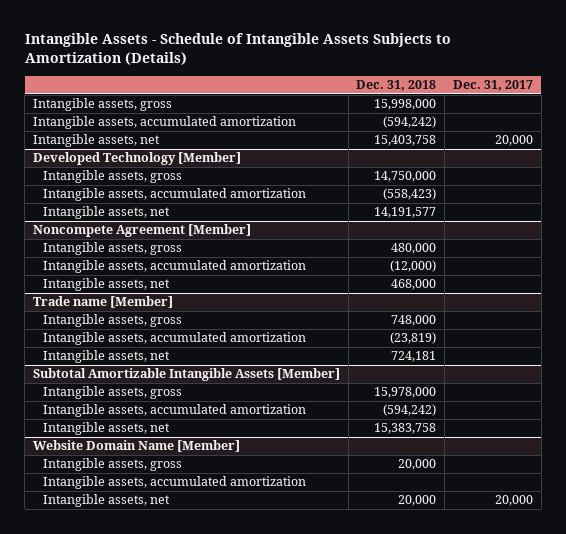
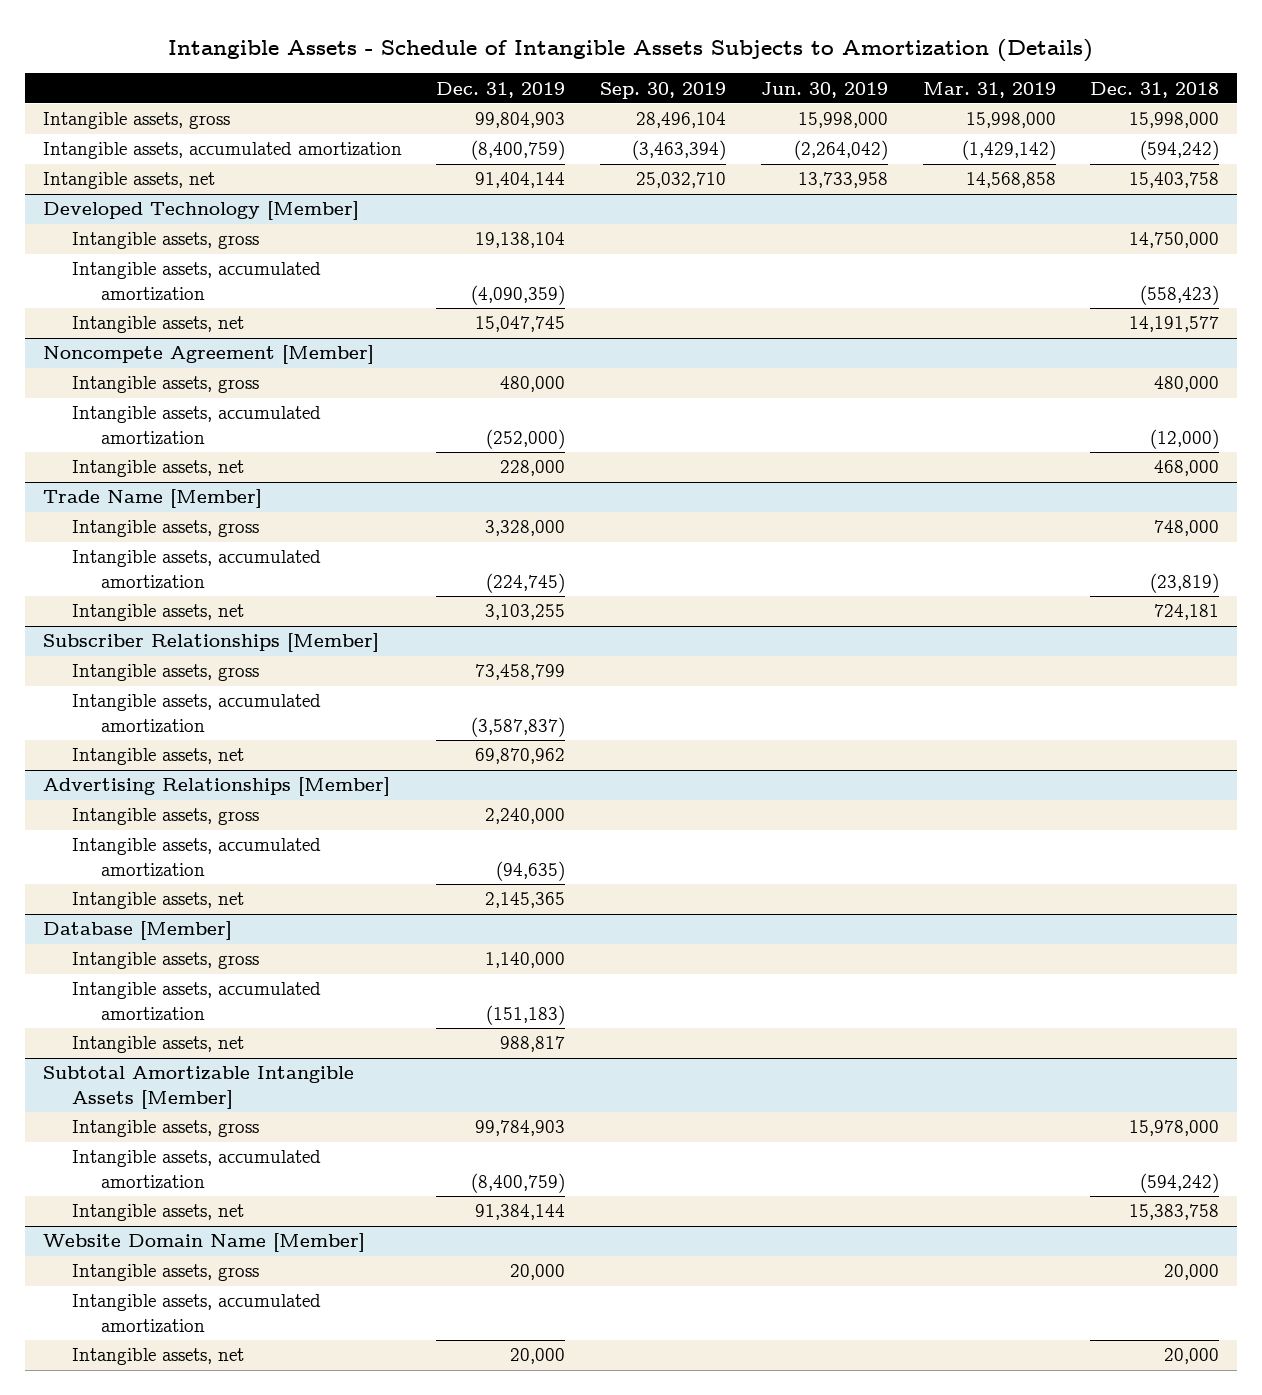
- | Dec. 31, 2018 | Dec. 31, 2017
+ | Dec. 31, 2019 | Sep. 30, 2019 | Jun. 30, 2019 | Mar. 31, 2019 | Dec. 31, 2018
- Trade name [Member]
+ Trade Name [Member]
+ Subscriber Relationships [Member]
+ Intangible assets, gross | 73,458,799 | | | |
+ Intangible assets, accumulated amortization | (3,587,837) | | | |
+ Intangible assets, net | 69,870,962 | | | |
+ Advertising Relationships [Member]
+ Intangible assets, gross | 2,240,000 | | | |
+ Intangible assets, accumulated amortization | (94,635) | | | |
+ Intangible assets, net | 2,145,365 | | | |
+ Database [Member]
+ Intangible assets, gross | 1,140,000 | | | |
+ Intangible assets, accumulated amortization | (151,183) | | | |
+ Intangible assets, net | 988,817 | | | |

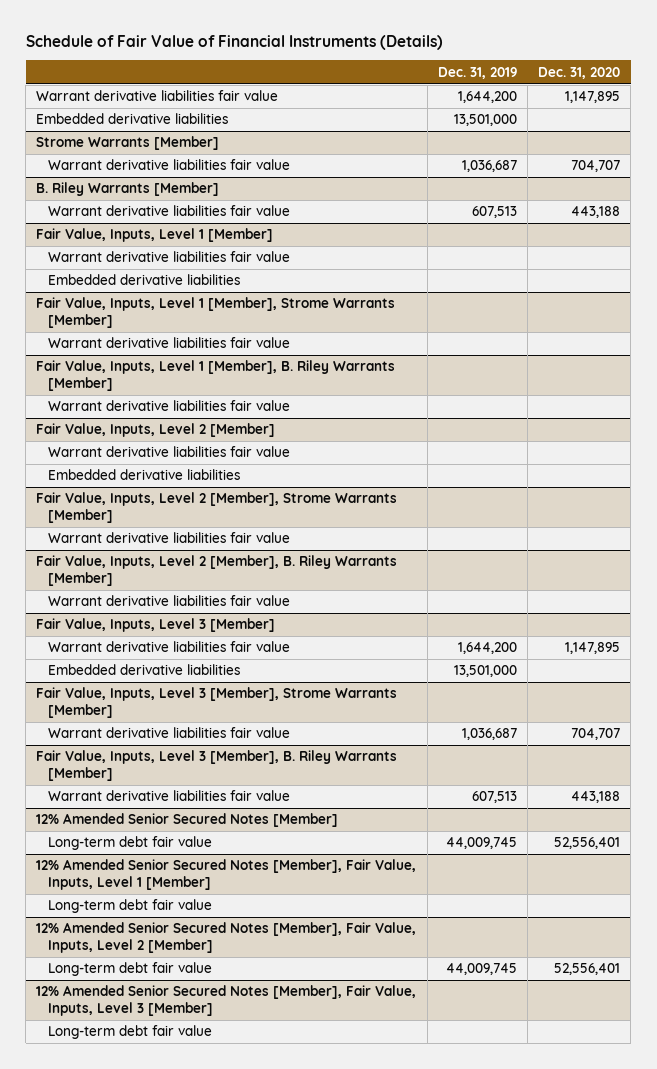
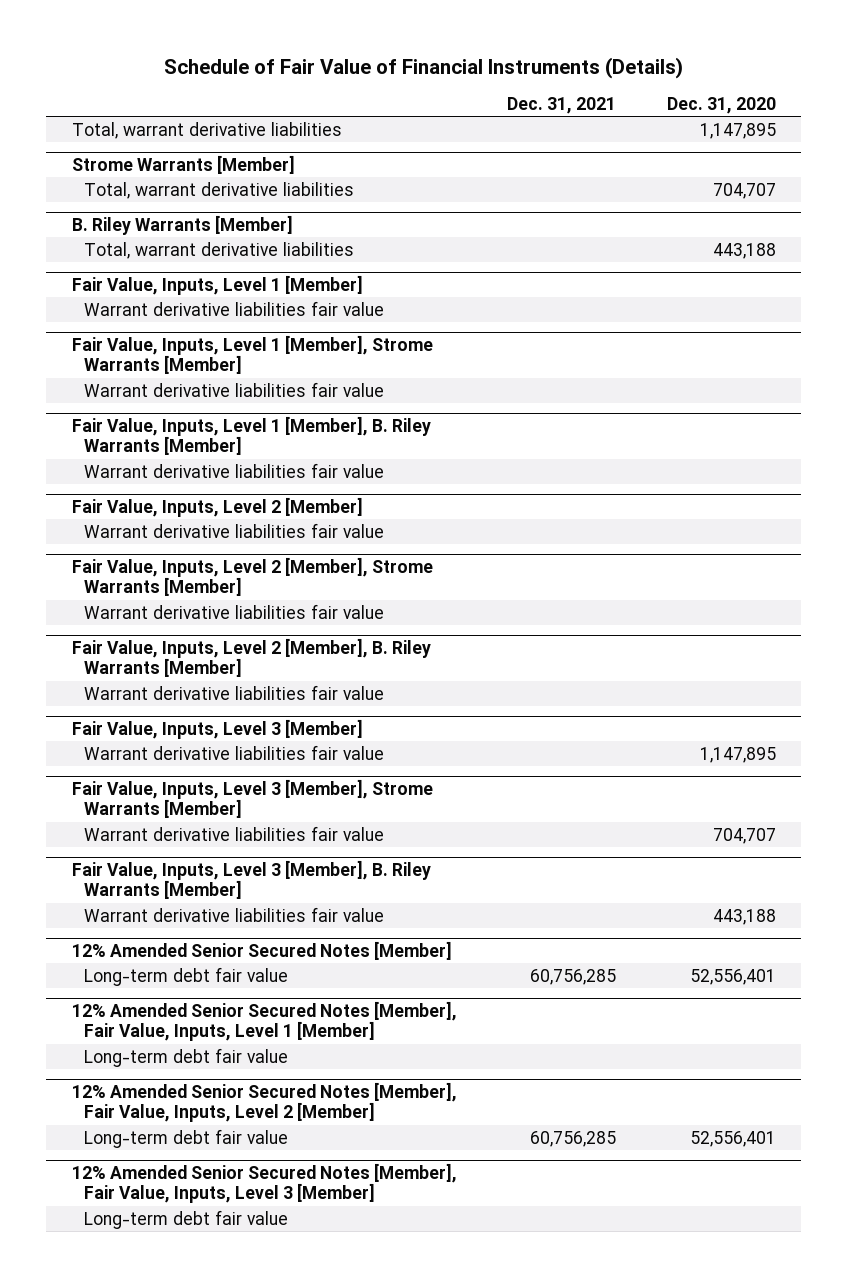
- | Dec. 31, 2019 | Dec. 31, 2020
+ | Dec. 31, 2021 | Dec. 31, 2020
- Warrant derivative liabilities fair value | 1,644,200 | 1,147,895
- Embedded derivative liabilities | 13,501,000 |
+ Total, warrant derivative liabilities | | 1,147,895
@ Strome Warrants [Member]
- Warrant derivative liabilities fair value | 1,036,687 | 704,707
+ Total, warrant derivative liabilities | | 704,707
@ B. Riley Warrants [Member]
- Warrant derivative liabilities fair value | 607,513 | 443,188
+ Total, warrant derivative liabilities | | 443,188
@ Fair Value, Inputs, Level 1 [Member]
- Embedded derivative liabilities
@ Fair Value, Inputs, Level 2 [Member]
- Embedded derivative liabilities
@ Fair Value, Inputs, Level 3 [Member]
- Embedded derivative liabilities | 13,501,000 |

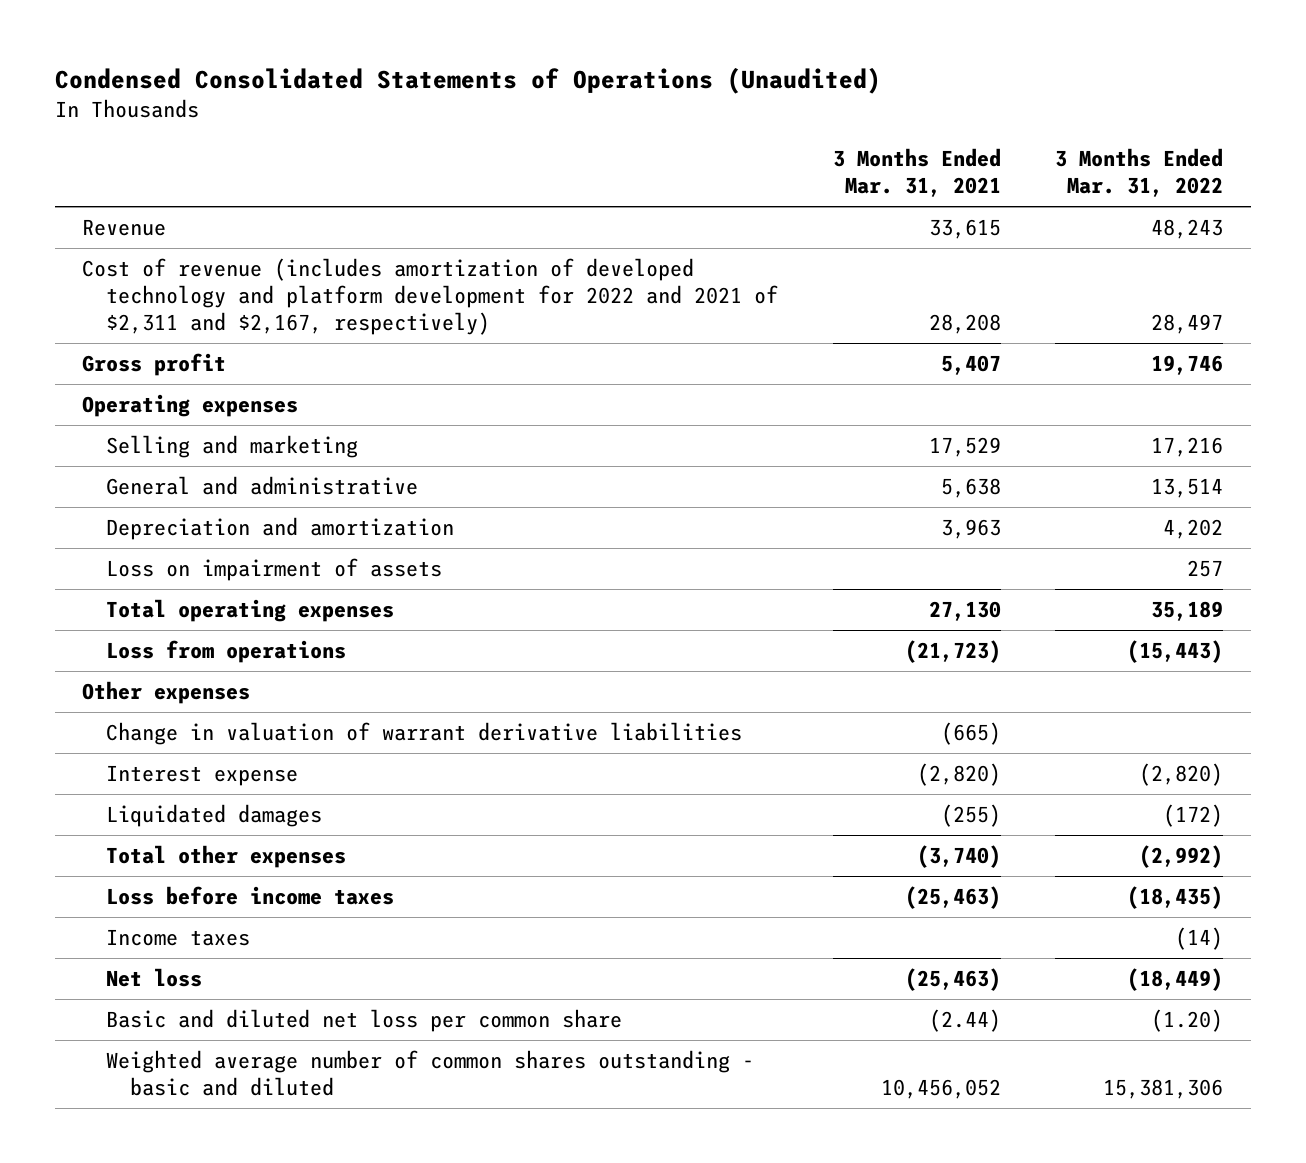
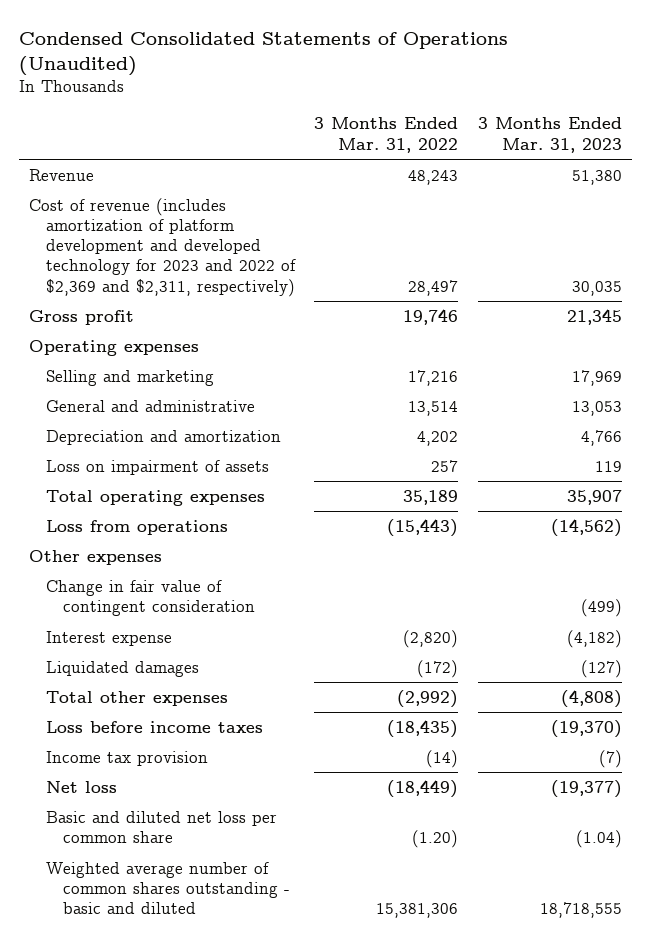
- | 3 Months Ended Mar. 31, 2021 | 3 Months Ended Mar. 31, 2022
+ | 3 Months Ended Mar. 31, 2022 | 3 Months Ended Mar. 31, 2023
- Cost of revenue (includes amortization of developed technology and platform development for 2022 and 2021 of $2,311 and $2,167, respectively) | 28,208 | 28,497
+ Cost of revenue (includes amortization of platform development and developed technology for 2023 and 2022 of $2,369 and $2,311, respectively) | 28,497 | 30,035
- Change in valuation of warrant derivative liabilities | (665) |
+ Change in fair value of contingent consideration | | (499)
- Income taxes | | (14)
+ Income tax provision | (14) | (7)

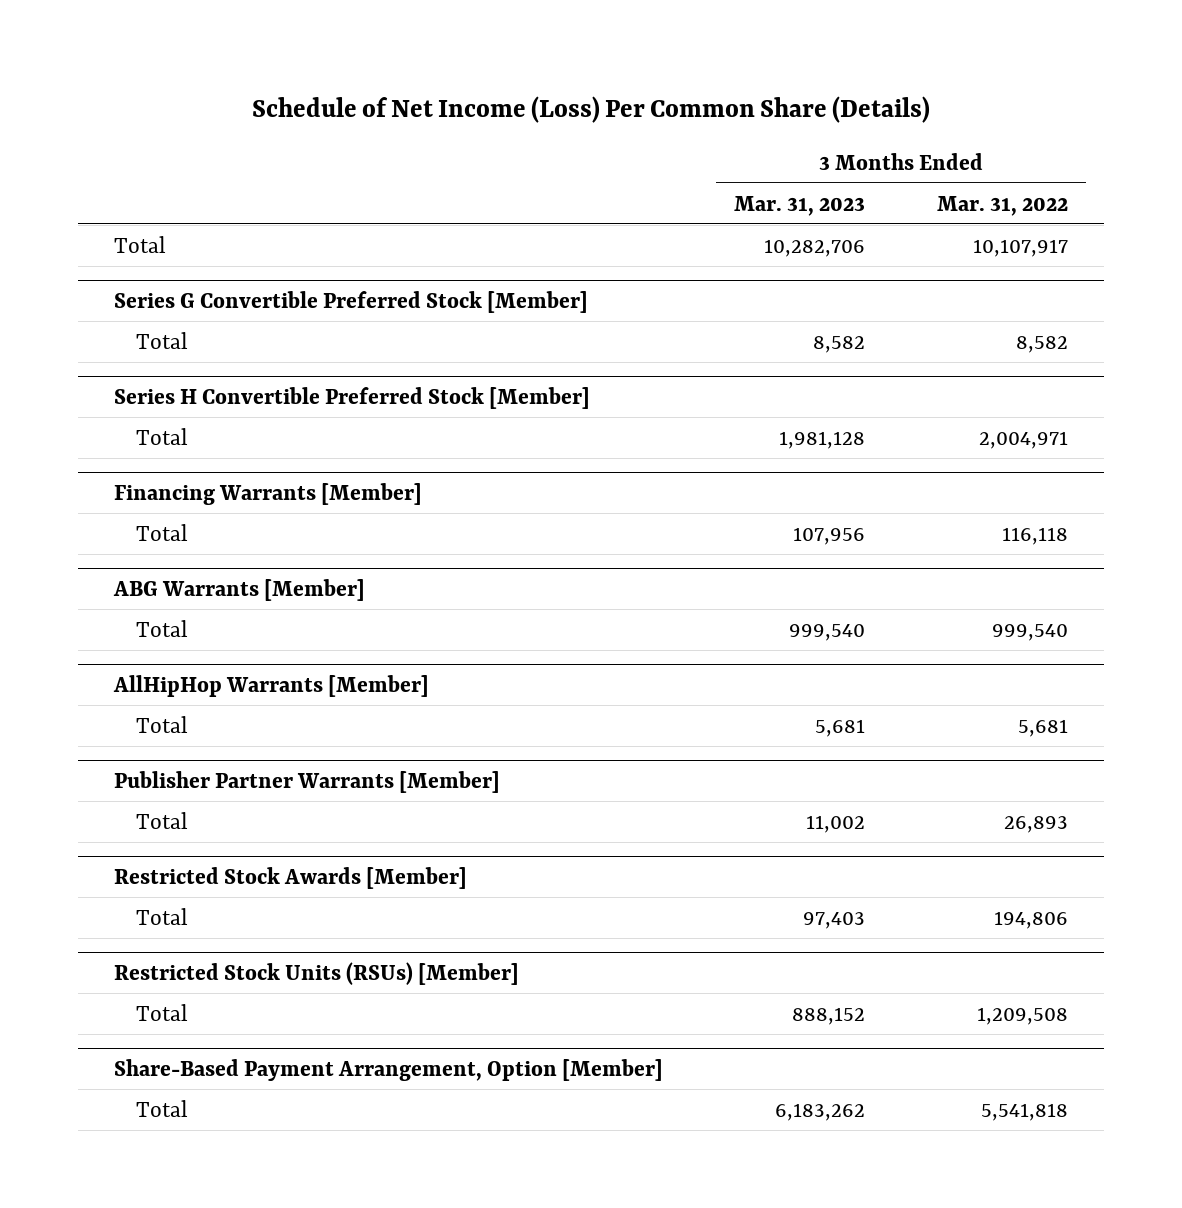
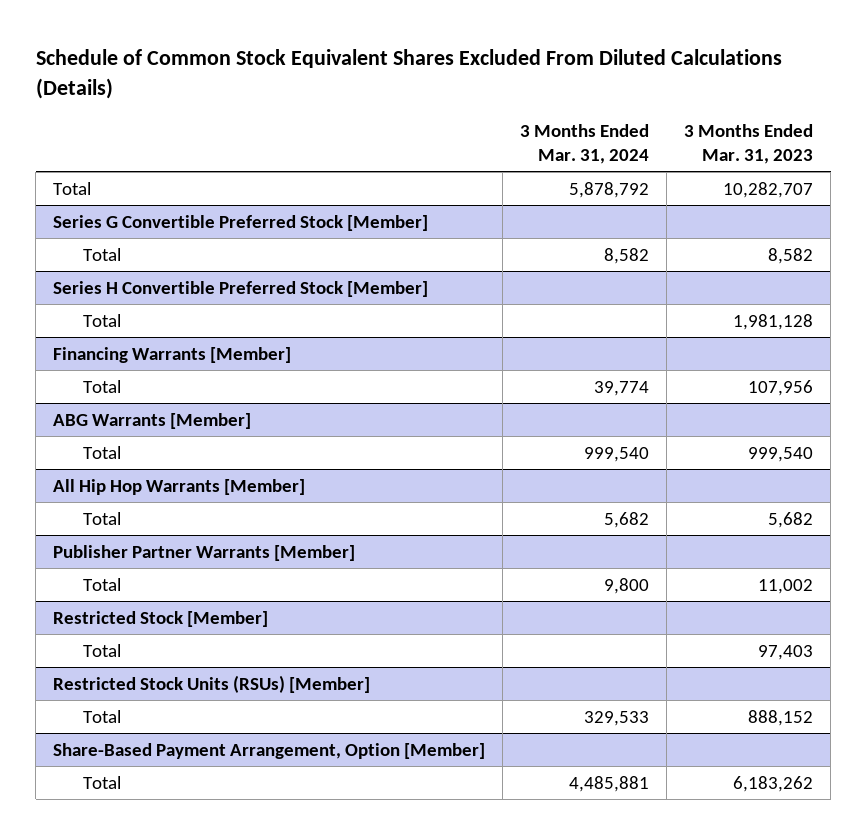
- Schedule of Net Income (Loss) Per Common Share (Details)
+ Schedule of Common Stock Equivalent Shares Excluded From Diluted Calculations (Details)
- | 3 Months Ended Mar. 31, 2023 | 3 Months Ended Mar. 31, 2022
+ | 3 Months Ended Mar. 31, 2024 | 3 Months Ended Mar. 31, 2023
- Total | 10,282,706 | 10,107,917
+ Total | 5,878,792 | 10,282,707
- AllHipHop Warrants [Member]
- Total | 5,681 | 5,681
+ All Hip Hop Warrants [Member]
+ Total | 5,682 | 5,682
- Restricted Stock Awards [Member]
+ Restricted Stock [Member]

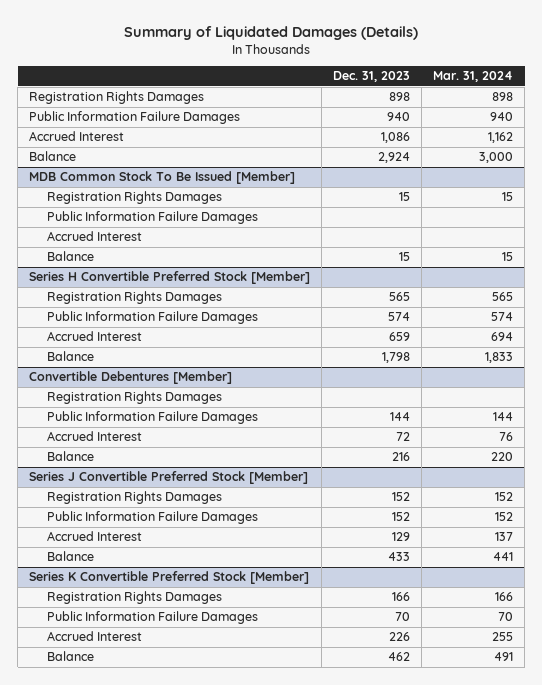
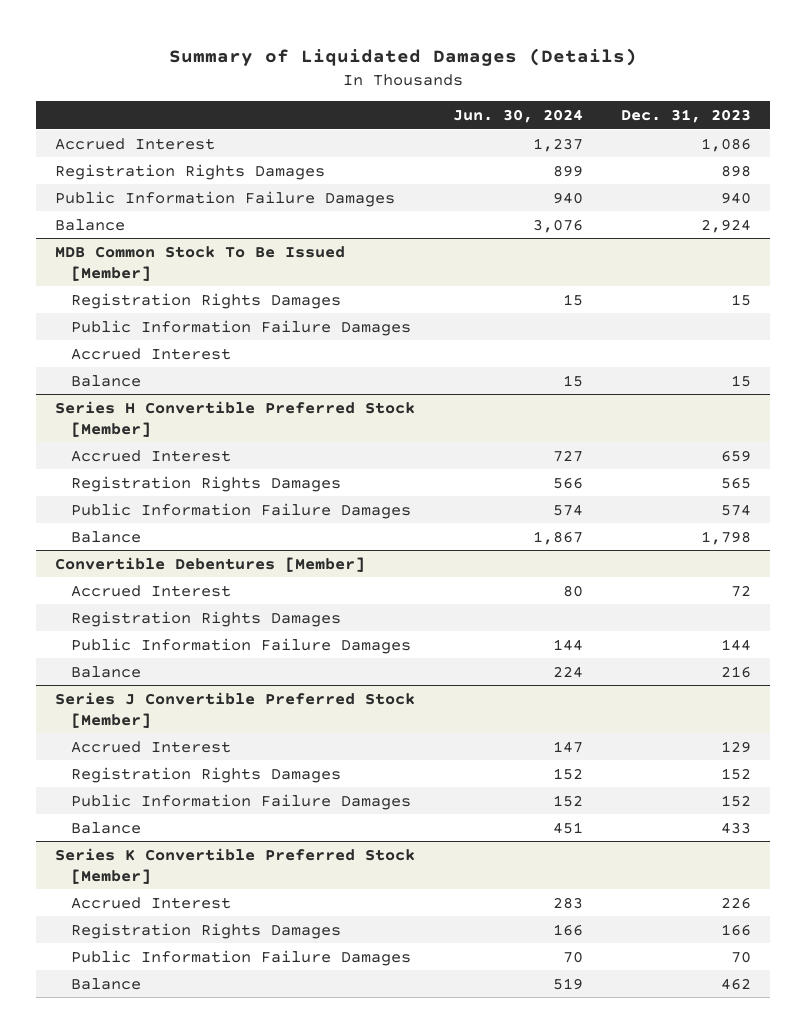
- | Dec. 31, 2023 | Mar. 31, 2024
+ | Jun. 30, 2024 | Dec. 31, 2023
moved up: Accrued Interest | 1,237 | 1,086
@ Series H Convertible Preferred Stock [Member]
moved up: Accrued Interest | 727 | 659
@ Convertible Debentures [Member]
moved up: Accrued Interest | 80 | 72
@ Series J Convertible Preferred Stock [Member]
moved up: Accrued Interest | 147 | 129
@ Series K Convertible Preferred Stock [Member]
moved up: Accrued Interest | 283 | 226

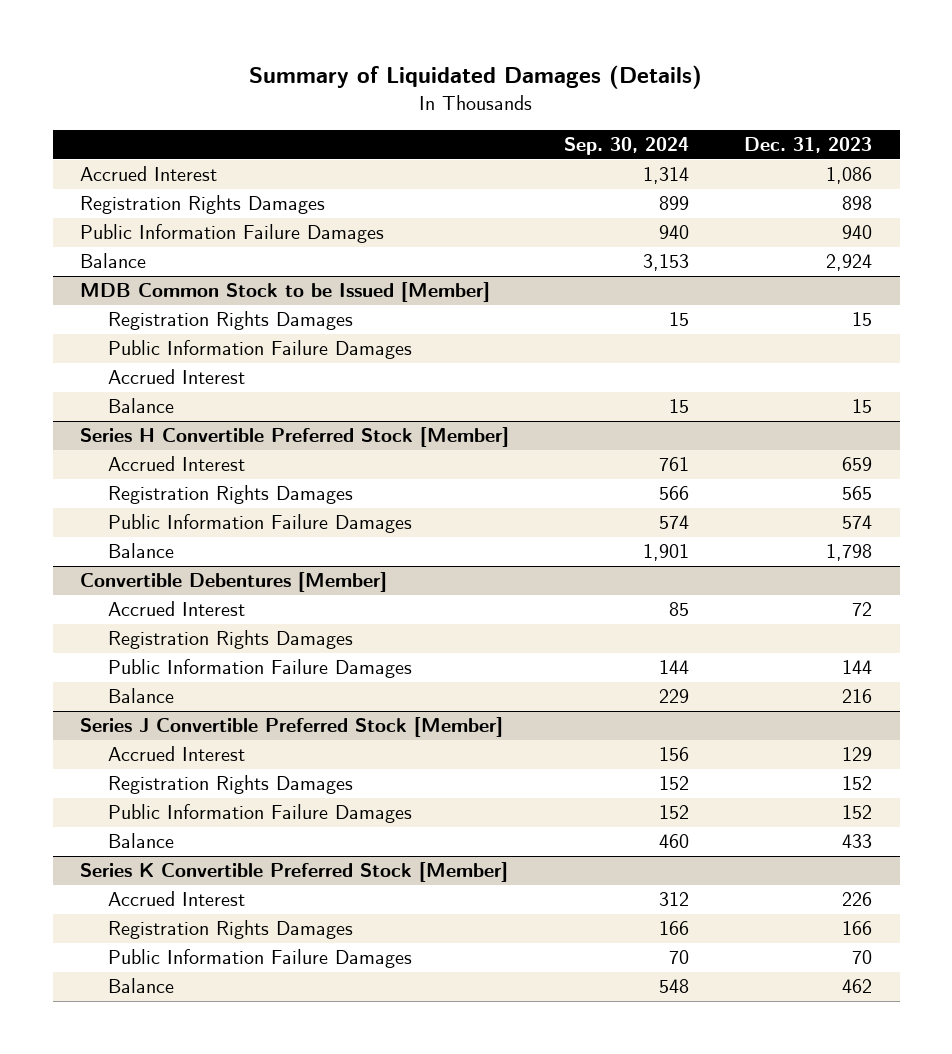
- | Jun. 30, 2024 | Dec. 31, 2023
+ | Sep. 30, 2024 | Dec. 31, 2023
- MDB Common Stock To Be Issued [Member]
+ MDB Common Stock to be Issued [Member]

